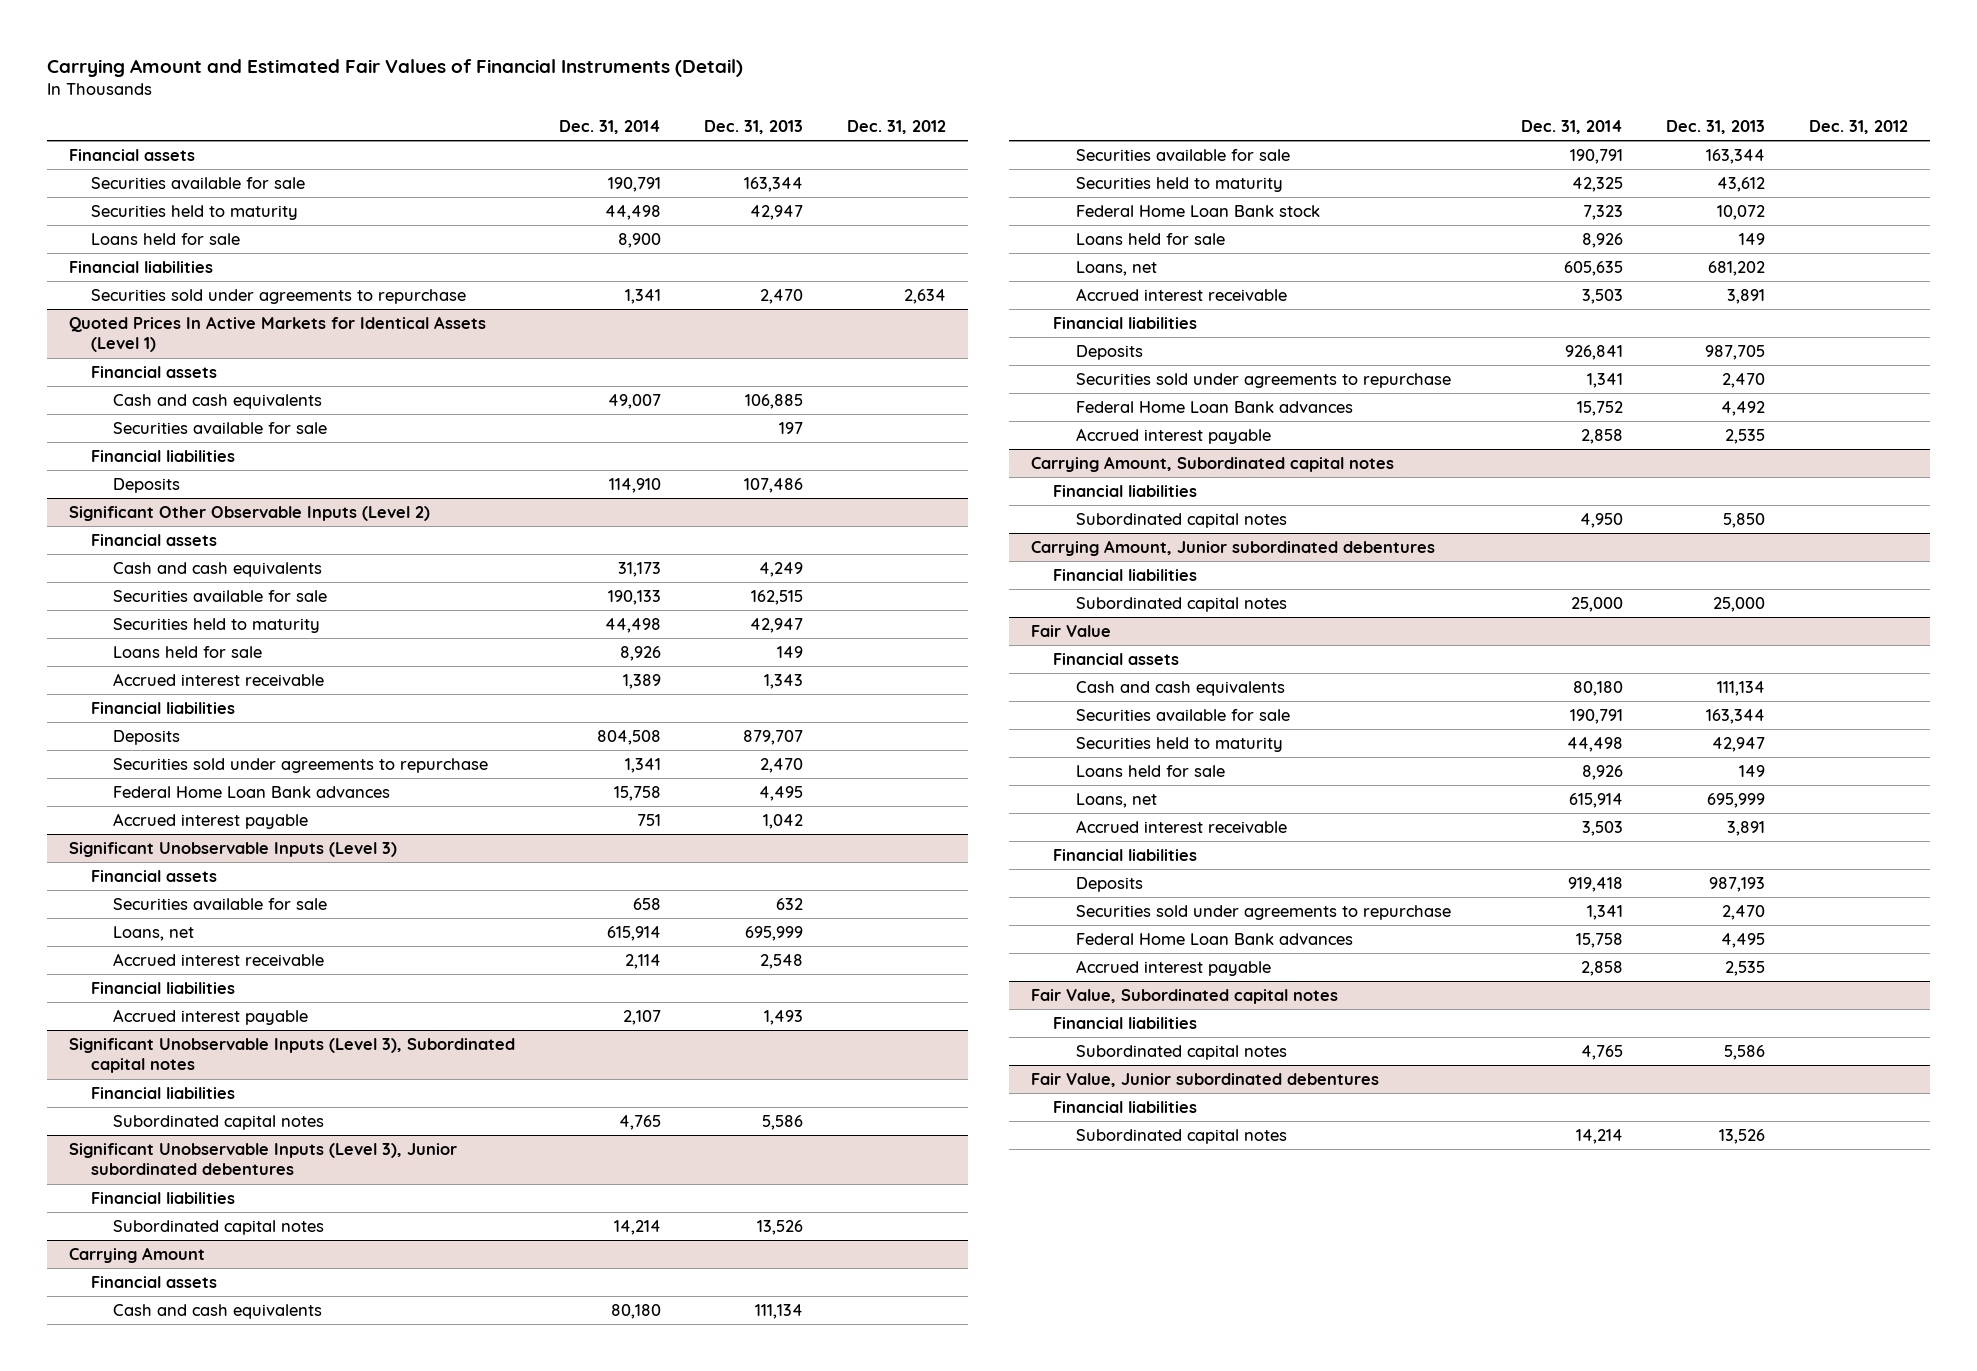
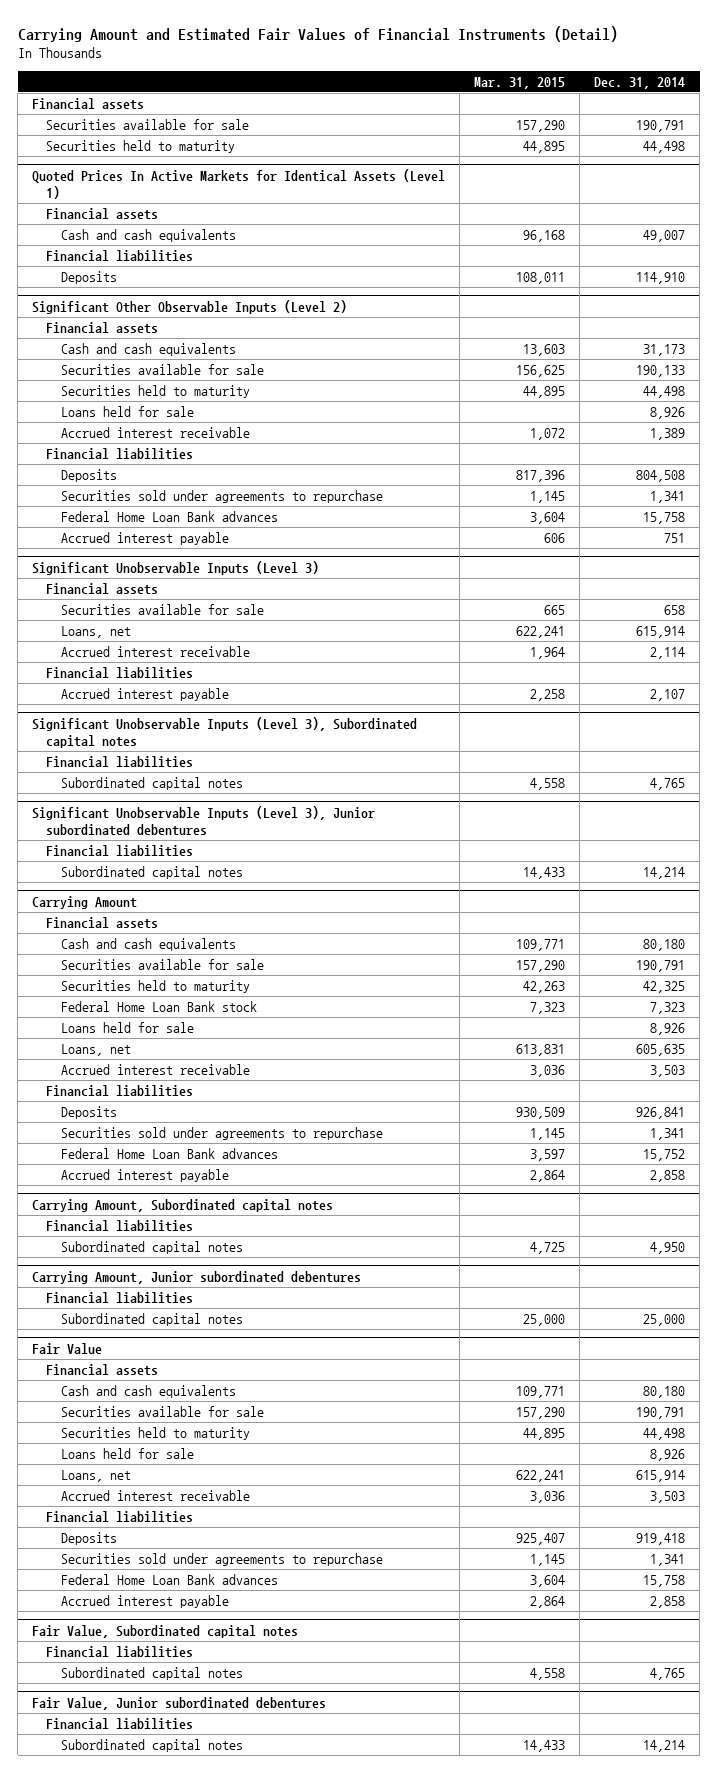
- | Dec. 31, 2014 | Dec. 31, 2013 | Dec. 31, 2012
+ | Mar. 31, 2015 | Dec. 31, 2014
- Loans held for sale | 8,900 | |
- Financial liabilities
- Securities sold under agreements to repurchase | 1,341 | 2,470 | 2,634
@ Quoted Prices In Active Markets for Identical Assets (Level 1)
- Securities available for sale | | 197 |

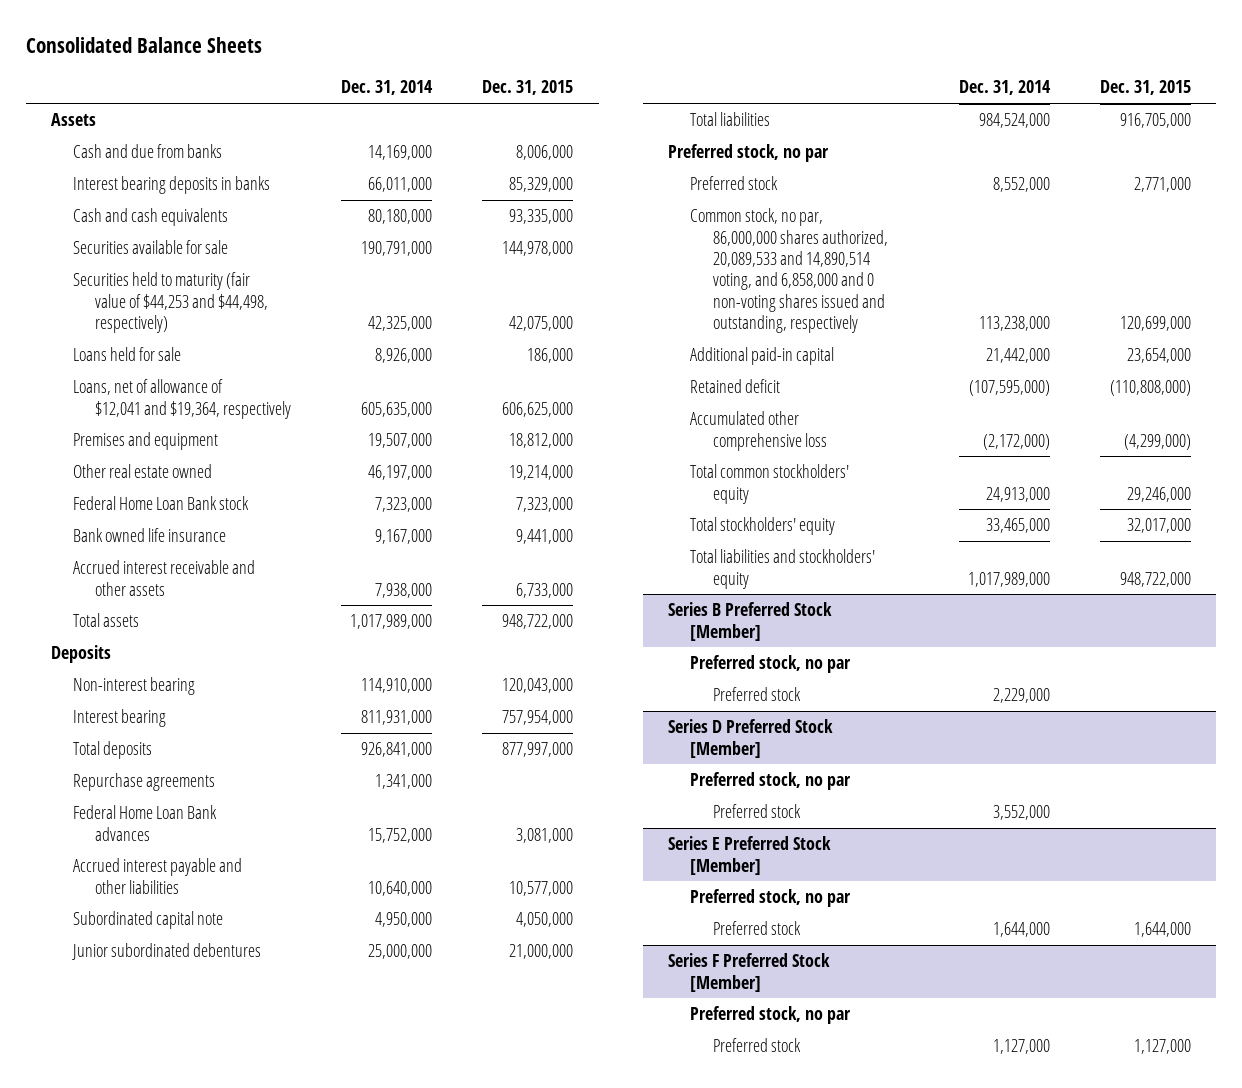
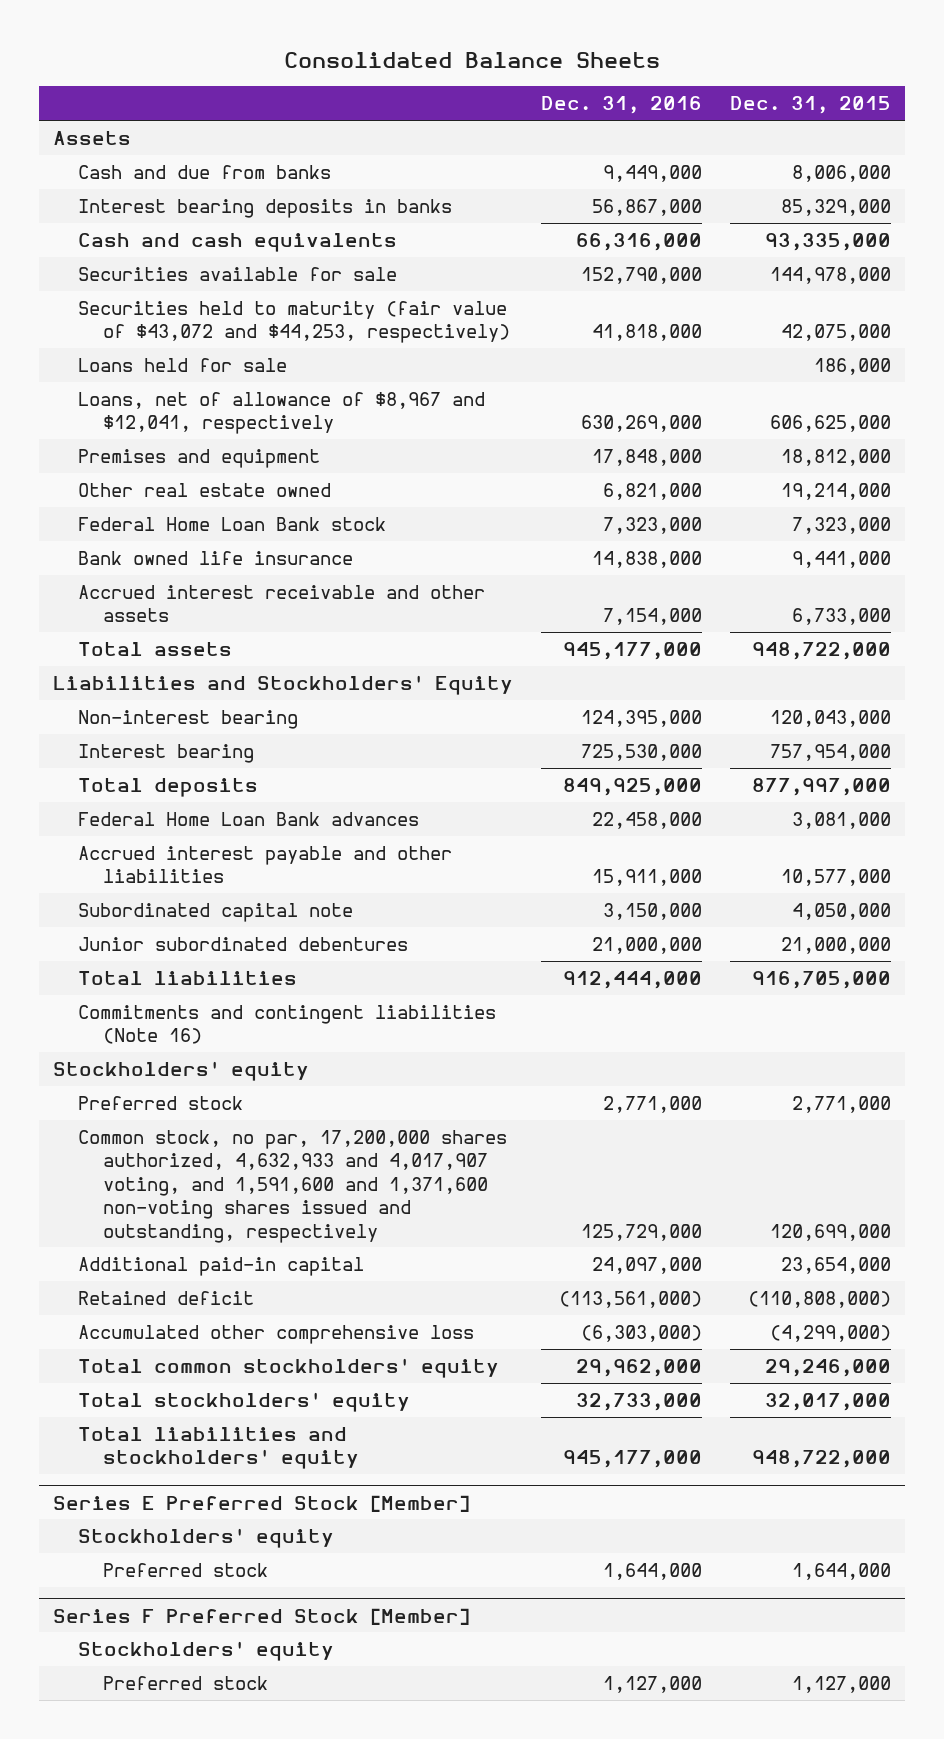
- | Dec. 31, 2014 | Dec. 31, 2015
+ | Dec. 31, 2016 | Dec. 31, 2015
- Securities held to maturity (fair value of $44,253 and $44,498, respectively) | 42,325,000 | 42,075,000
+ Securities held to maturity (fair value of $43,072 and $44,253, respectively) | 41,818,000 | 42,075,000
- Loans, net of allowance of $12,041 and $19,364, respectively | 605,635,000 | 606,625,000
+ Loans, net of allowance of $8,967 and $12,041, respectively | 630,269,000 | 606,625,000
- Deposits
+ Liabilities and Stockholders' Equity
- Repurchase agreements | 1,341,000 |
- Preferred stock, no par
+ Commitments and contingent liabilities (Note 16)
+ Stockholders' equity
- Common stock, no par, 86,000,000 shares authorized, 20,089,533 and 14,890,514 voting, and 6,858,000 and 0 non-voting shares issued and outstanding, respectively | 113,238,000 | 120,699,000
+ Common stock, no par, 17,200,000 shares authorized, 4,632,933 and 4,017,907 voting, and 1,591,600 and 1,371,600 non-voting shares issued and outstanding, respectively | 125,729,000 | 120,699,000
- Series B Preferred Stock [Member]
- Preferred stock, no par
- Preferred stock | 2,229,000 |
- Series D Preferred Stock [Member]
- Preferred stock, no par
- Preferred stock | 3,552,000 |
@ Series E Preferred Stock [Member]
- Preferred stock, no par
+ Stockholders' equity
@ Series F Preferred Stock [Member]
- Preferred stock, no par
+ Stockholders' equity

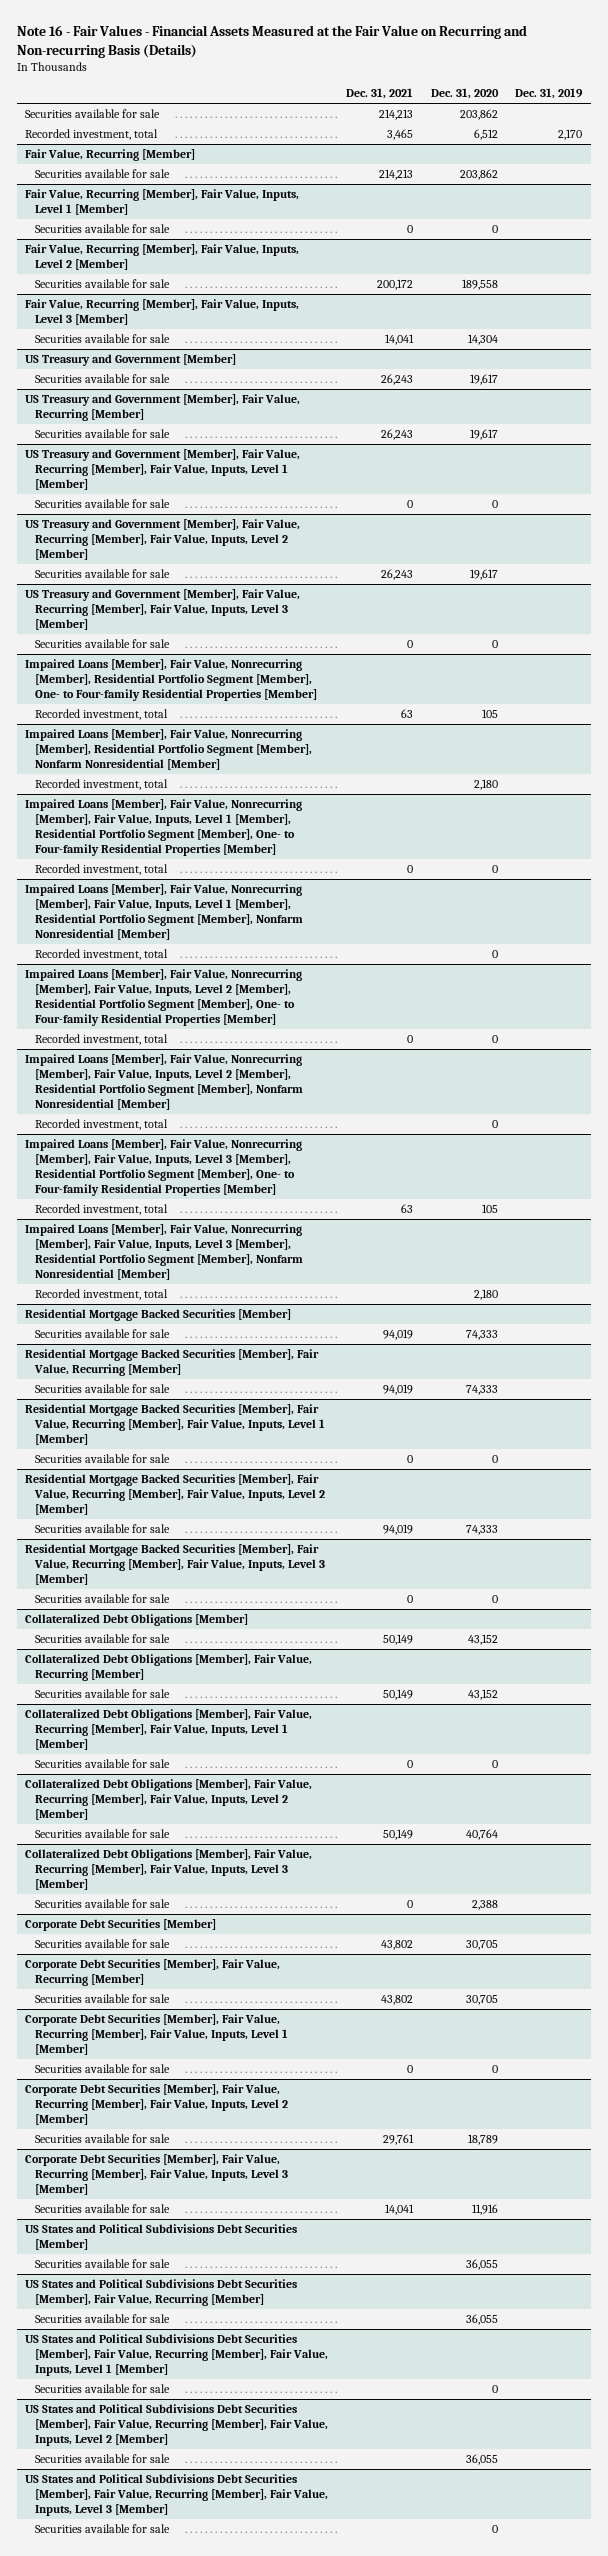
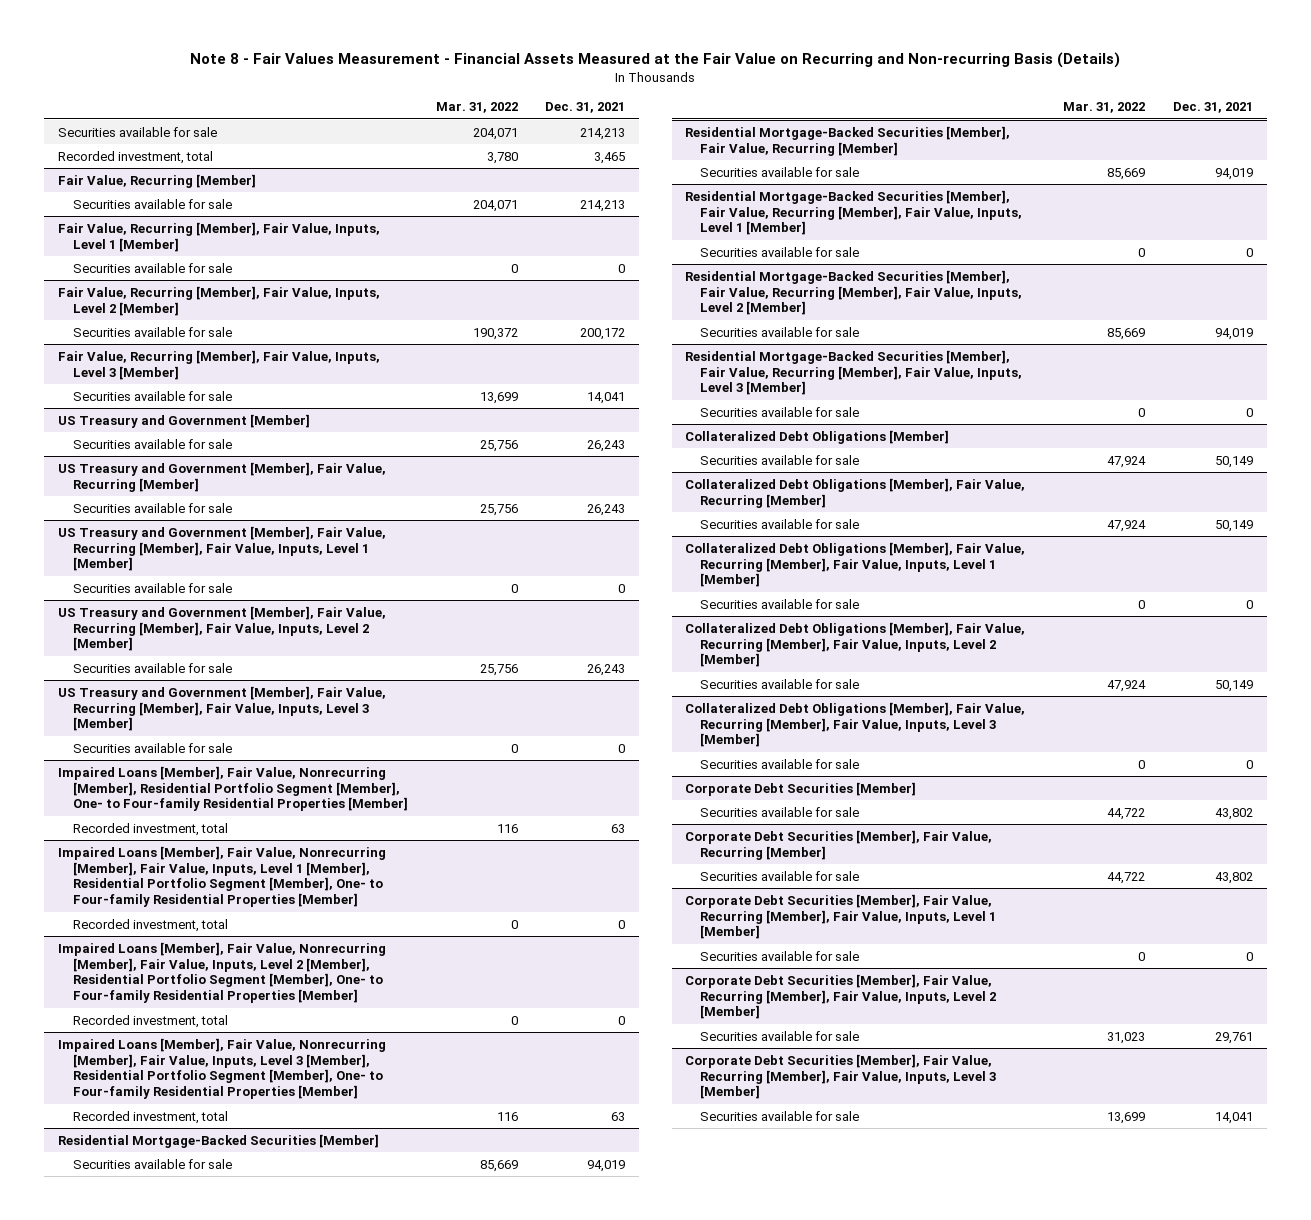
- Note 16 - Fair Values - Financial Assets Measured at the Fair Value on Recurring and Non-recurring Basis (Details)
+ Note 8 - Fair Values Measurement - Financial Assets Measured at the Fair Value on Recurring and Non-recurring Basis (Details)
- | Dec. 31, 2021 | Dec. 31, 2020 | Dec. 31, 2019
+ | Mar. 31, 2022 | Dec. 31, 2021
- Impaired Loans [Member], Fair Value, Nonrecurring [Member], Residential Portfolio Segment [Member], Nonfarm Nonresidential [Member]
- Recorded investment, total | | 2,180 |
- Impaired Loans [Member], Fair Value, Nonrecurring [Member], Fair Value, Inputs, Level 1 [Member], Residential Portfolio Segment [Member], Nonfarm Nonresidential [Member]
- Recorded investment, total | | 0 |
- Impaired Loans [Member], Fair Value, Nonrecurring [Member], Fair Value, Inputs, Level 2 [Member], Residential Portfolio Segment [Member], Nonfarm Nonresidential [Member]
- Recorded investment, total | | 0 |
- Impaired Loans [Member], Fair Value, Nonrecurring [Member], Fair Value, Inputs, Level 3 [Member], Residential Portfolio Segment [Member], Nonfarm Nonresidential [Member]
- Recorded investment, total | | 2,180 |
- Residential Mortgage Backed Securities [Member]
+ Residential Mortgage-Backed Securities [Member]
- Residential Mortgage Backed Securities [Member], Fair Value, Recurring [Member]
+ Residential Mortgage-Backed Securities [Member], Fair Value, Recurring [Member]
- Residential Mortgage Backed Securities [Member], Fair Value, Recurring [Member], Fair Value, Inputs, Level 1 [Member]
+ Residential Mortgage-Backed Securities [Member], Fair Value, Recurring [Member], Fair Value, Inputs, Level 1 [Member]
- Residential Mortgage Backed Securities [Member], Fair Value, Recurring [Member], Fair Value, Inputs, Level 2 [Member]
+ Residential Mortgage-Backed Securities [Member], Fair Value, Recurring [Member], Fair Value, Inputs, Level 2 [Member]
- Residential Mortgage Backed Securities [Member], Fair Value, Recurring [Member], Fair Value, Inputs, Level 3 [Member]
+ Residential Mortgage-Backed Securities [Member], Fair Value, Recurring [Member], Fair Value, Inputs, Level 3 [Member]
- US States and Political Subdivisions Debt Securities [Member]
- Securities available for sale | | 36,055 |
- US States and Political Subdivisions Debt Securities [Member], Fair Value, Recurring [Member]
- Securities available for sale | | 36,055 |
- US States and Political Subdivisions Debt Securities [Member], Fair Value, Recurring [Member], Fair Value, Inputs, Level 1 [Member]
- Securities available for sale | | 0 |
- US States and Political Subdivisions Debt Securities [Member], Fair Value, Recurring [Member], Fair Value, Inputs, Level 2 [Member]
- Securities available for sale | | 36,055 |
- US States and Political Subdivisions Debt Securities [Member], Fair Value, Recurring [Member], Fair Value, Inputs, Level 3 [Member]
- Securities available for sale | | 0 |

